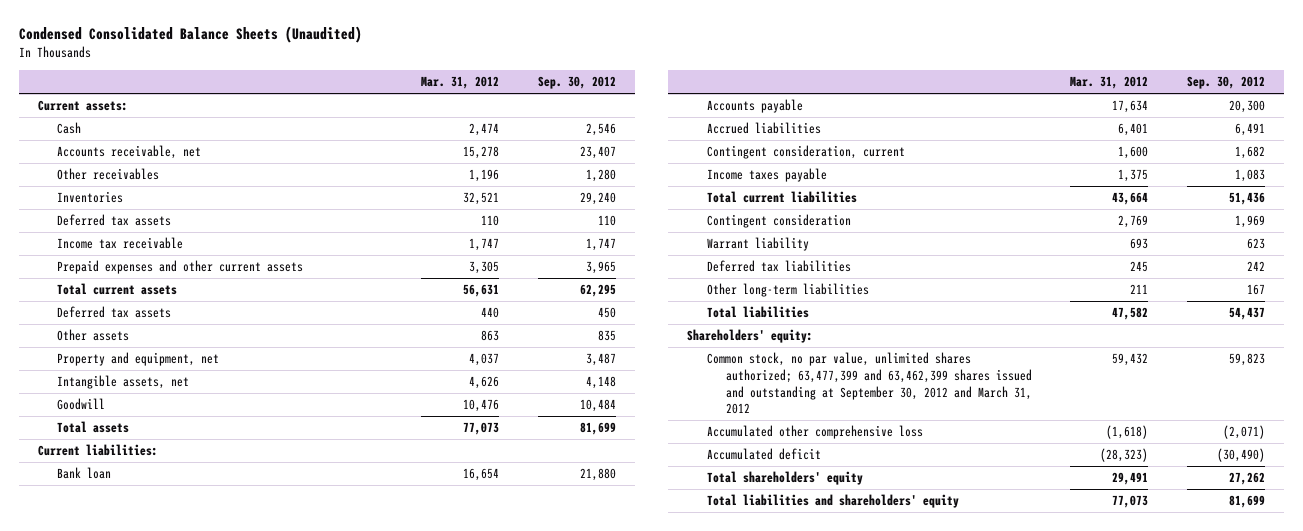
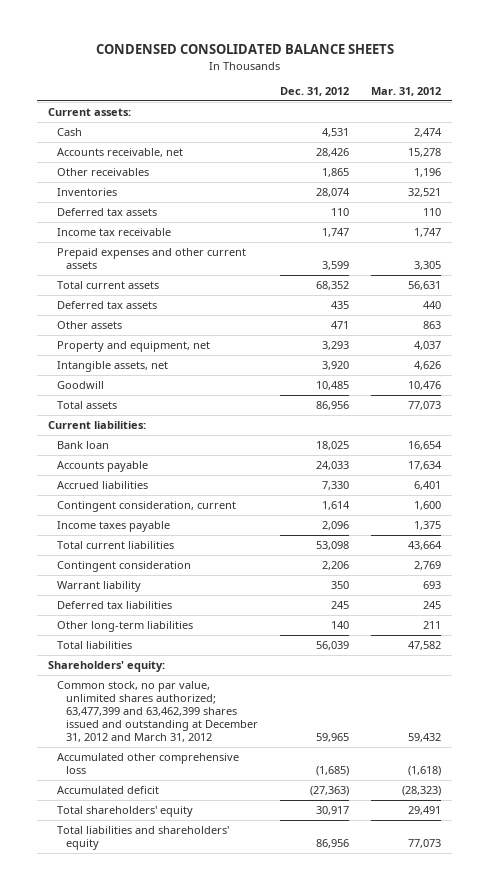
- Condensed Consolidated Balance Sheets (Unaudited)
+ CONDENSED CONSOLIDATED BALANCE SHEETS
- | Mar. 31, 2012 | Sep. 30, 2012
+ | Dec. 31, 2012 | Mar. 31, 2012
- Common stock, no par value, unlimited shares authorized; 63,477,399 and 63,462,399 shares issued and outstanding at September 30, 2012 and March 31, 2012 | 59,432 | 59,823
+ Common stock, no par value, unlimited shares authorized; 63,477,399 and 63,462,399 shares issued and outstanding at December 31, 2012 and March 31, 2012 | 59,965 | 59,432

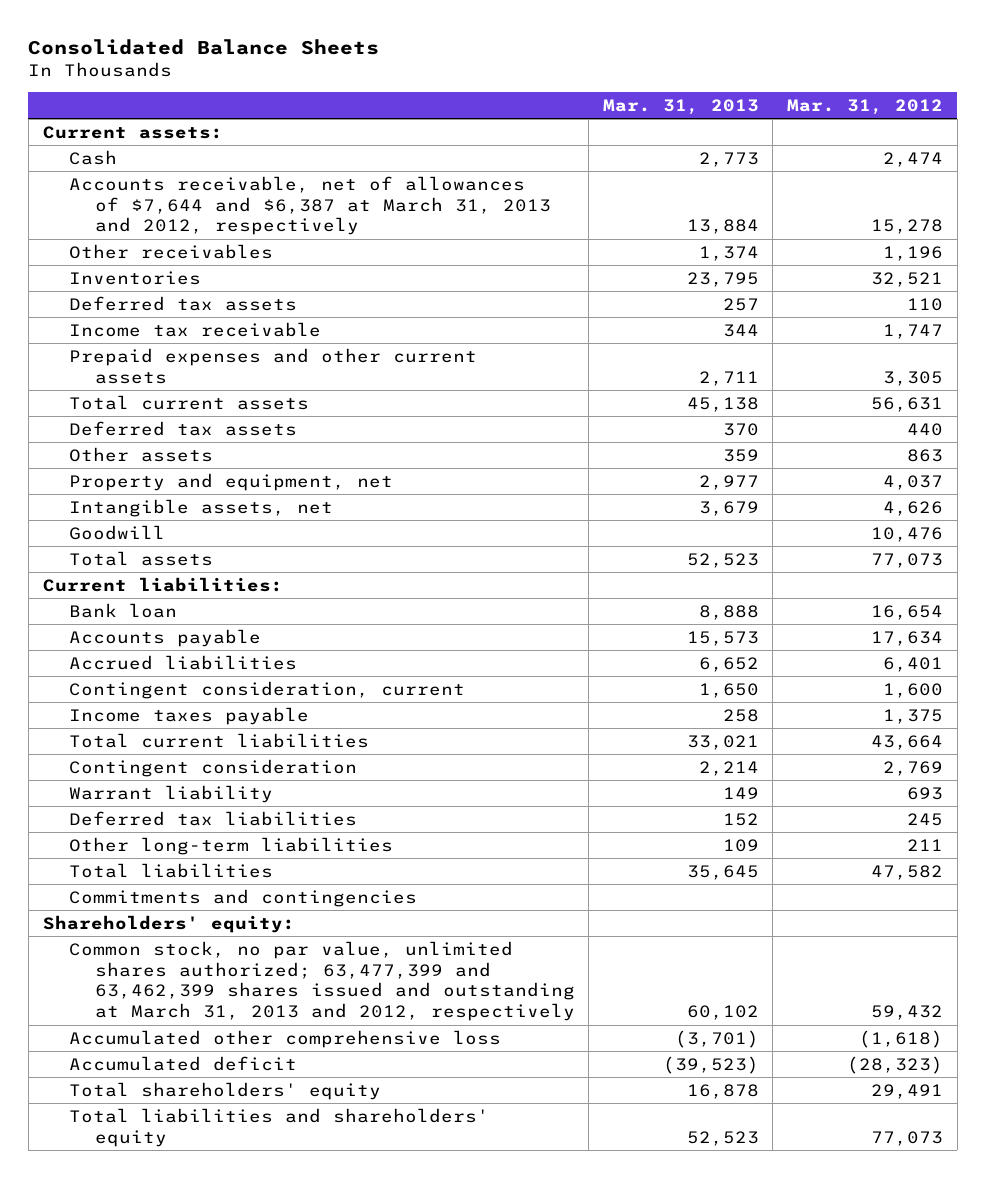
- CONDENSED CONSOLIDATED BALANCE SHEETS
+ Consolidated Balance Sheets
- | Dec. 31, 2012 | Mar. 31, 2012
+ | Mar. 31, 2013 | Mar. 31, 2012
- Accounts receivable, net | 28,426 | 15,278
+ Accounts receivable, net of allowances of $7,644 and $6,387 at March 31, 2013 and 2012, respectively | 13,884 | 15,278
+ Commitments and contingencies
- Common stock, no par value, unlimited shares authorized; 63,477,399 and 63,462,399 shares issued and outstanding at December 31, 2012 and March 31, 2012 | 59,965 | 59,432
+ Common stock, no par value, unlimited shares authorized; 63,477,399 and 63,462,399 shares issued and outstanding at March 31, 2013 and 2012, respectively | 60,102 | 59,432

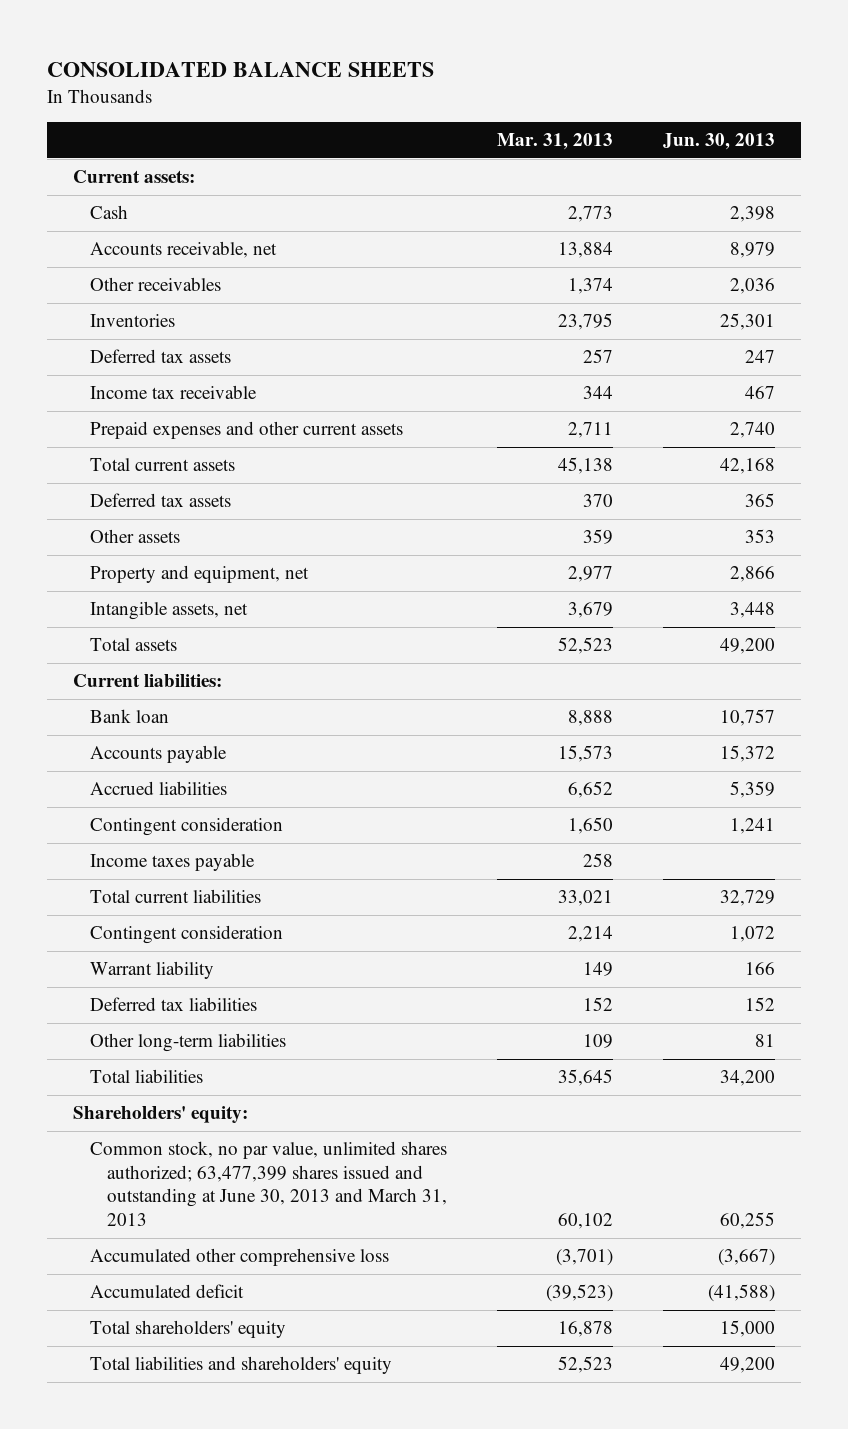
- Consolidated Balance Sheets
+ CONSOLIDATED BALANCE SHEETS
- | Mar. 31, 2013 | Mar. 31, 2012
+ | Mar. 31, 2013 | Jun. 30, 2013
- Accounts receivable, net of allowances of $7,644 and $6,387 at March 31, 2013 and 2012, respectively | 13,884 | 15,278
+ Accounts receivable, net | 13,884 | 8,979
- Goodwill | | 10,476
- Contingent consideration, current | 1,650 | 1,600
+ Contingent consideration | 1,650 | 1,241
- Commitments and contingencies
- Common stock, no par value, unlimited shares authorized; 63,477,399 and 63,462,399 shares issued and outstanding at March 31, 2013 and 2012, respectively | 60,102 | 59,432
+ Common stock, no par value, unlimited shares authorized; 63,477,399 shares issued and outstanding at June 30, 2013 and March 31, 2013 | 60,102 | 60,255

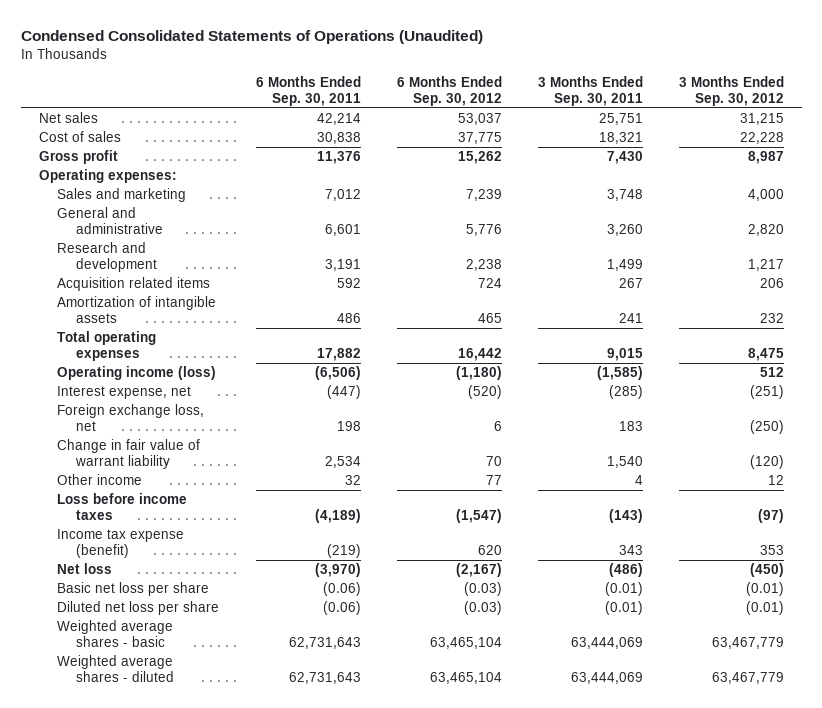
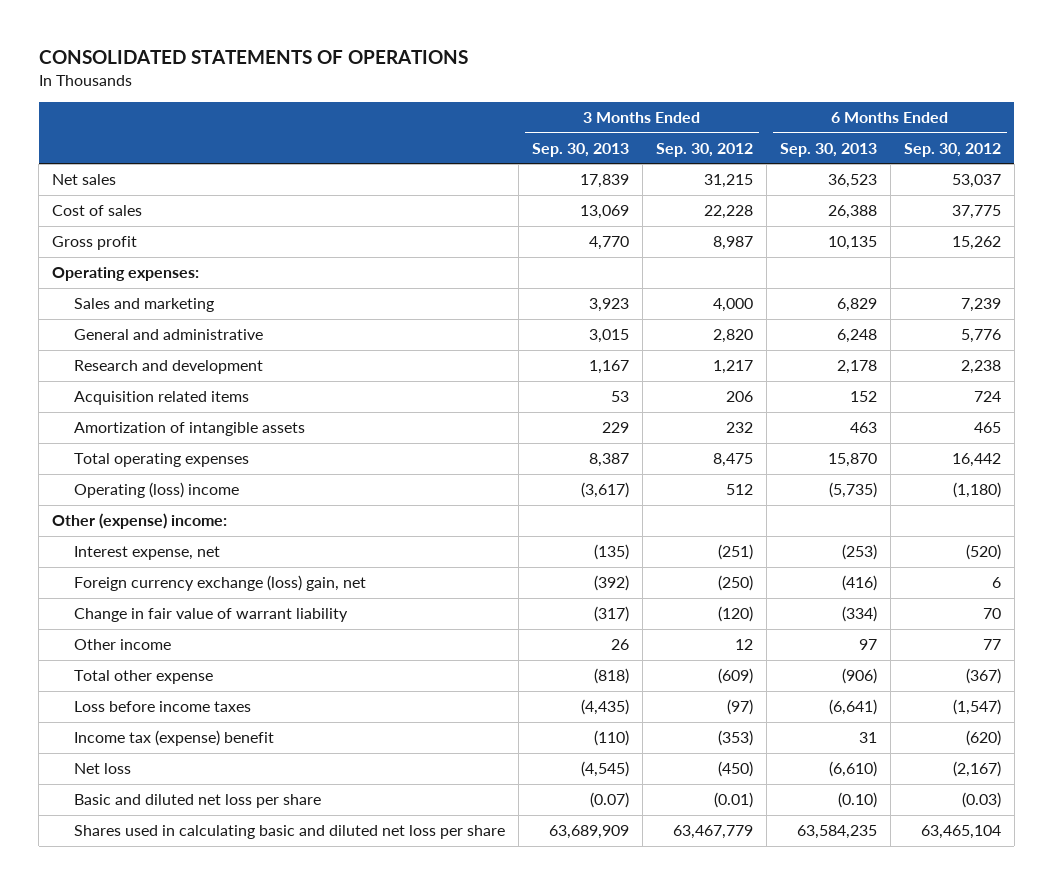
- Condensed Consolidated Statements of Operations (Unaudited)
+ CONSOLIDATED STATEMENTS OF OPERATIONS
- | 6 Months Ended Sep. 30, 2011 | 6 Months Ended Sep. 30, 2012 | 3 Months Ended Sep. 30, 2011 | 3 Months Ended Sep. 30, 2012
+ | 3 Months Ended Sep. 30, 2013 | 3 Months Ended Sep. 30, 2012 | 6 Months Ended Sep. 30, 2013 | 6 Months Ended Sep. 30, 2012
- Operating income (loss) | (6,506) | (1,180) | (1,585) | 512
+ Operating (loss) income | (3,617) | 512 | (5,735) | (1,180)
+ Other (expense) income:
- Foreign exchange loss, net | 198 | 6 | 183 | (250)
+ Foreign currency exchange (loss) gain, net | (392) | (250) | (416) | 6
+ Total other expense | (818) | (609) | (906) | (367)
- Income tax expense (benefit) | (219) | 620 | 343 | 353
+ Income tax (expense) benefit | (110) | (353) | 31 | (620)
- Basic net loss per share | (0.06) | (0.03) | (0.01) | (0.01)
- Diluted net loss per share | (0.06) | (0.03) | (0.01) | (0.01)
- Weighted average shares - basic | 62,731,643 | 63,465,104 | 63,444,069 | 63,467,779
- Weighted average shares - diluted | 62,731,643 | 63,465,104 | 63,444,069 | 63,467,779
+ Basic and diluted net loss per share | (0.07) | (0.01) | (0.10) | (0.03)
+ Shares used in calculating basic and diluted net loss per share | 63,689,909 | 63,467,779 | 63,584,235 | 63,465,104

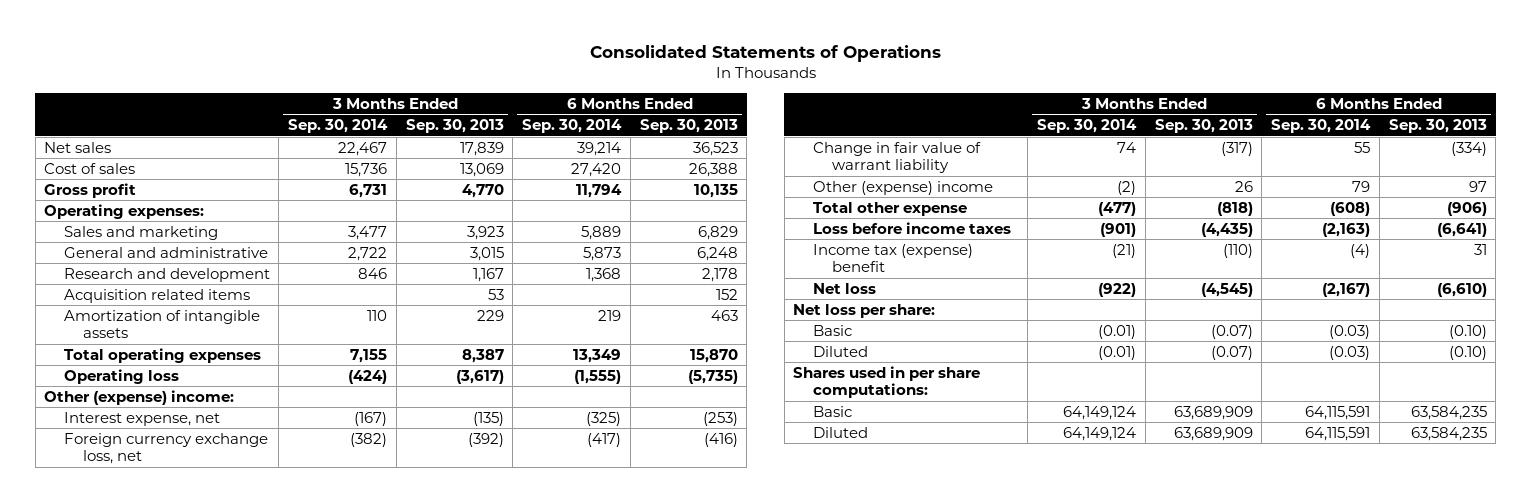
- CONSOLIDATED STATEMENTS OF OPERATIONS
+ Consolidated Statements of Operations
- | 3 Months Ended Sep. 30, 2013 | 3 Months Ended Sep. 30, 2012 | 6 Months Ended Sep. 30, 2013 | 6 Months Ended Sep. 30, 2012
+ | 3 Months Ended Sep. 30, 2014 | 3 Months Ended Sep. 30, 2013 | 6 Months Ended Sep. 30, 2014 | 6 Months Ended Sep. 30, 2013
- Operating (loss) income | (3,617) | 512 | (5,735) | (1,180)
+ Operating loss | (424) | (3,617) | (1,555) | (5,735)
- Foreign currency exchange (loss) gain, net | (392) | (250) | (416) | 6
+ Foreign currency exchange loss, net | (382) | (392) | (417) | (416)
- Other income | 26 | 12 | 97 | 77
+ Other (expense) income | (2) | 26 | 79 | 97
- Basic and diluted net loss per share | (0.07) | (0.01) | (0.10) | (0.03)
- Shares used in calculating basic and diluted net loss per share | 63,689,909 | 63,467,779 | 63,584,235 | 63,465,104
+ Net loss per share:
+ Basic | (0.01) | (0.07) | (0.03) | (0.10)
+ Diluted | (0.01) | (0.07) | (0.03) | (0.10)
+ Shares used in per share computations:
+ Basic | 64,149,124 | 63,689,909 | 64,115,591 | 63,584,235
+ Diluted | 64,149,124 | 63,689,909 | 64,115,591 | 63,584,235

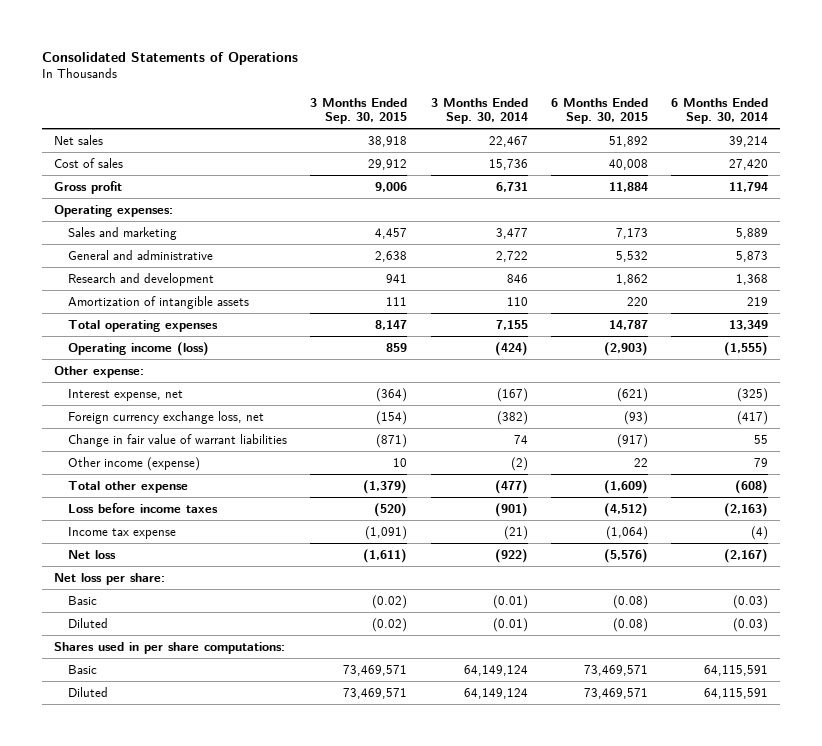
- | 3 Months Ended Sep. 30, 2014 | 3 Months Ended Sep. 30, 2013 | 6 Months Ended Sep. 30, 2014 | 6 Months Ended Sep. 30, 2013
+ | 3 Months Ended Sep. 30, 2015 | 3 Months Ended Sep. 30, 2014 | 6 Months Ended Sep. 30, 2015 | 6 Months Ended Sep. 30, 2014
- Acquisition related items | | 53 | | 152
- Operating loss | (424) | (3,617) | (1,555) | (5,735)
- Other (expense) income:
+ Operating income (loss) | 859 | (424) | (2,903) | (1,555)
+ Other expense:
- Change in fair value of warrant liability | 74 | (317) | 55 | (334)
- Other (expense) income | (2) | 26 | 79 | 97
+ Change in fair value of warrant liabilities | (871) | 74 | (917) | 55
+ Other income (expense) | 10 | (2) | 22 | 79
- Income tax (expense) benefit | (21) | (110) | (4) | 31
+ Income tax expense | (1,091) | (21) | (1,064) | (4)

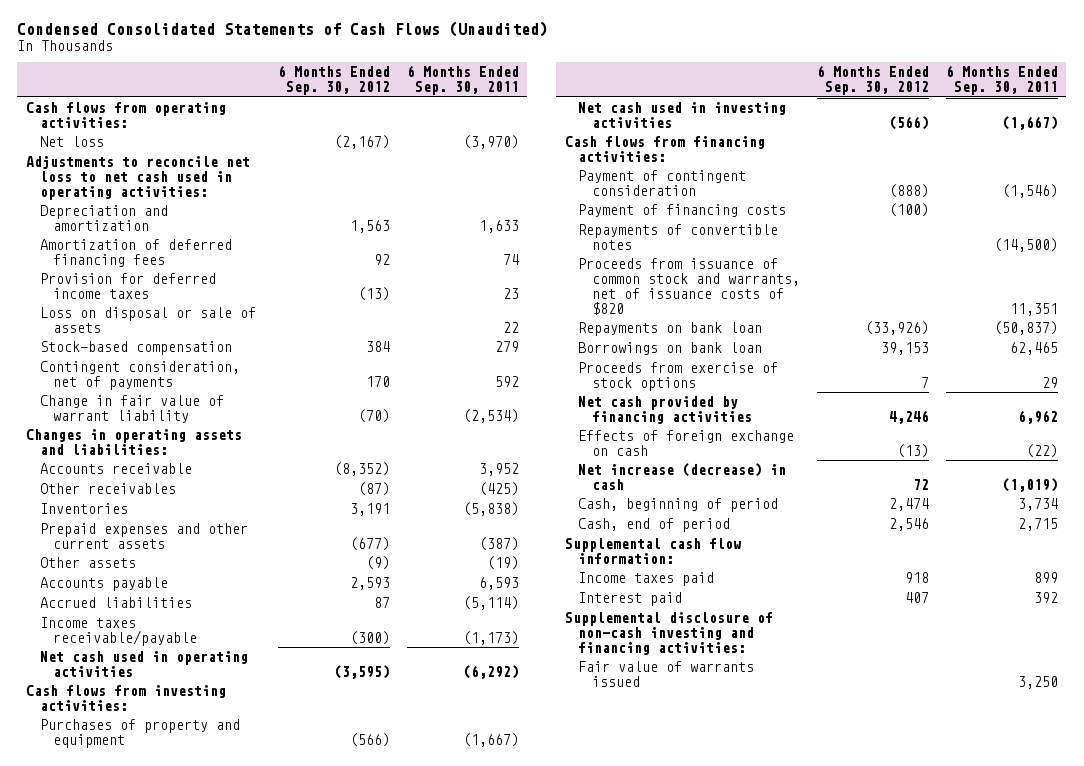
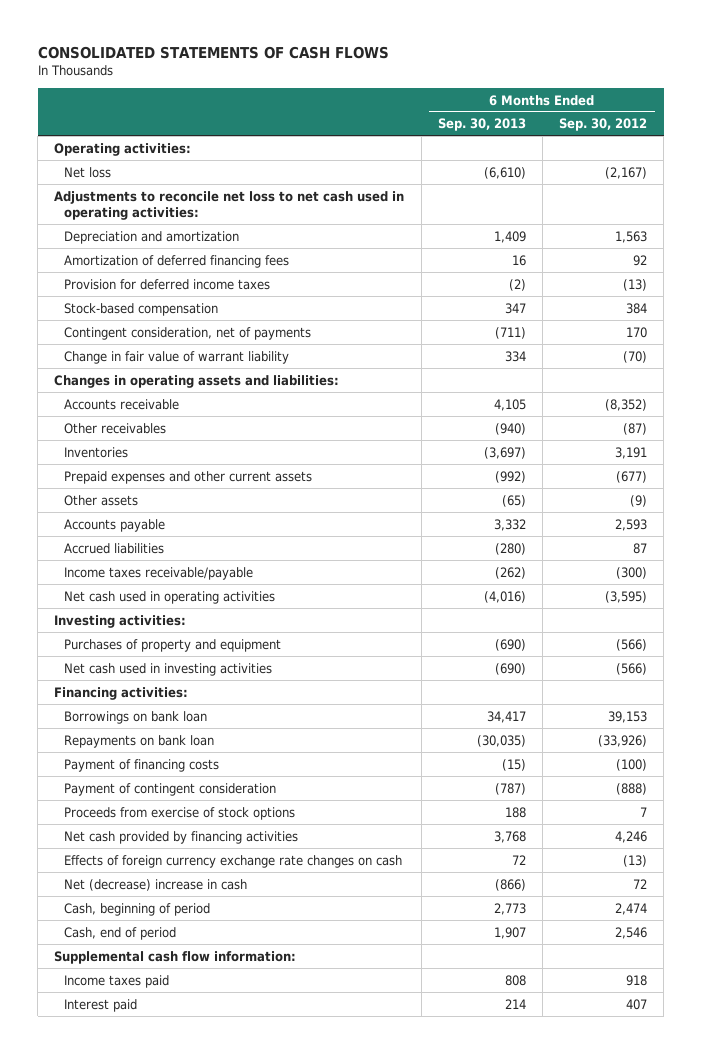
- Condensed Consolidated Statements of Cash Flows (Unaudited)
+ CONSOLIDATED STATEMENTS OF CASH FLOWS
- | 6 Months Ended Sep. 30, 2012 | 6 Months Ended Sep. 30, 2011
+ | 6 Months Ended Sep. 30, 2013 | 6 Months Ended Sep. 30, 2012
- Cash flows from operating activities:
+ Operating activities:
- Loss on disposal or sale of assets | | 22
- Cash flows from investing activities:
+ Investing activities:
- Cash flows from financing activities:
- Repayments of convertible notes | | (14,500)
- Proceeds from issuance of common stock and warrants, net of issuance costs of $820 | | 11,351
+ Financing activities:
moved down: Repayments on bank loan | (30,035) | (33,926)
moved down: Payment of financing costs | (15) | (100)
moved down: Payment of contingent consideration | (787) | (888)
- Effects of foreign exchange on cash | (13) | (22)
- Net increase (decrease) in cash | 72 | (1,019)
+ Effects of foreign currency exchange rate changes on cash | 72 | (13)
+ Net (decrease) increase in cash | (866) | 72
- Supplemental disclosure of non-cash investing and financing activities:
- Fair value of warrants issued | | 3,250

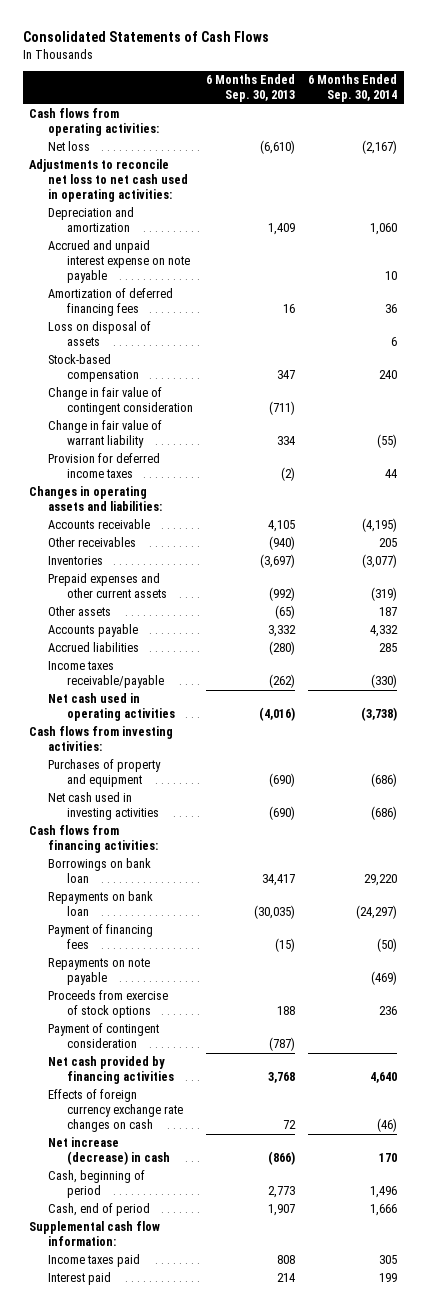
- CONSOLIDATED STATEMENTS OF CASH FLOWS
+ Consolidated Statements of Cash Flows
- | 6 Months Ended Sep. 30, 2013 | 6 Months Ended Sep. 30, 2012
+ | 6 Months Ended Sep. 30, 2013 | 6 Months Ended Sep. 30, 2014
- Operating activities:
+ Cash flows from operating activities:
+ Accrued and unpaid interest expense on note payable | | 10
+ Loss on disposal of assets | | 6
- Contingent consideration, net of payments | (711) | 170
+ Change in fair value of contingent consideration | (711) |
moved down: Provision for deferred income taxes | (2) | 44
- Investing activities:
+ Cash flows from investing activities:
- Financing activities:
+ Cash flows from financing activities:
- Payment of financing costs | (15) | (100)
+ Payment of financing fees | (15) | (50)
+ Repayments on note payable | | (469)
moved down: Payment of contingent consideration | (787) |
- Net (decrease) increase in cash | (866) | 72
+ Net increase (decrease) in cash | (866) | 170

